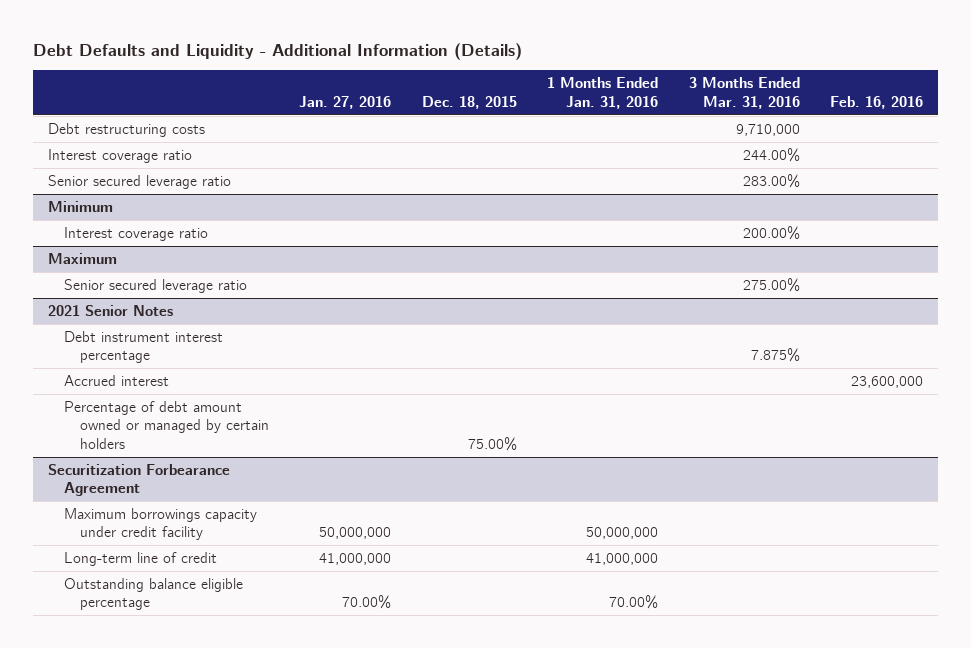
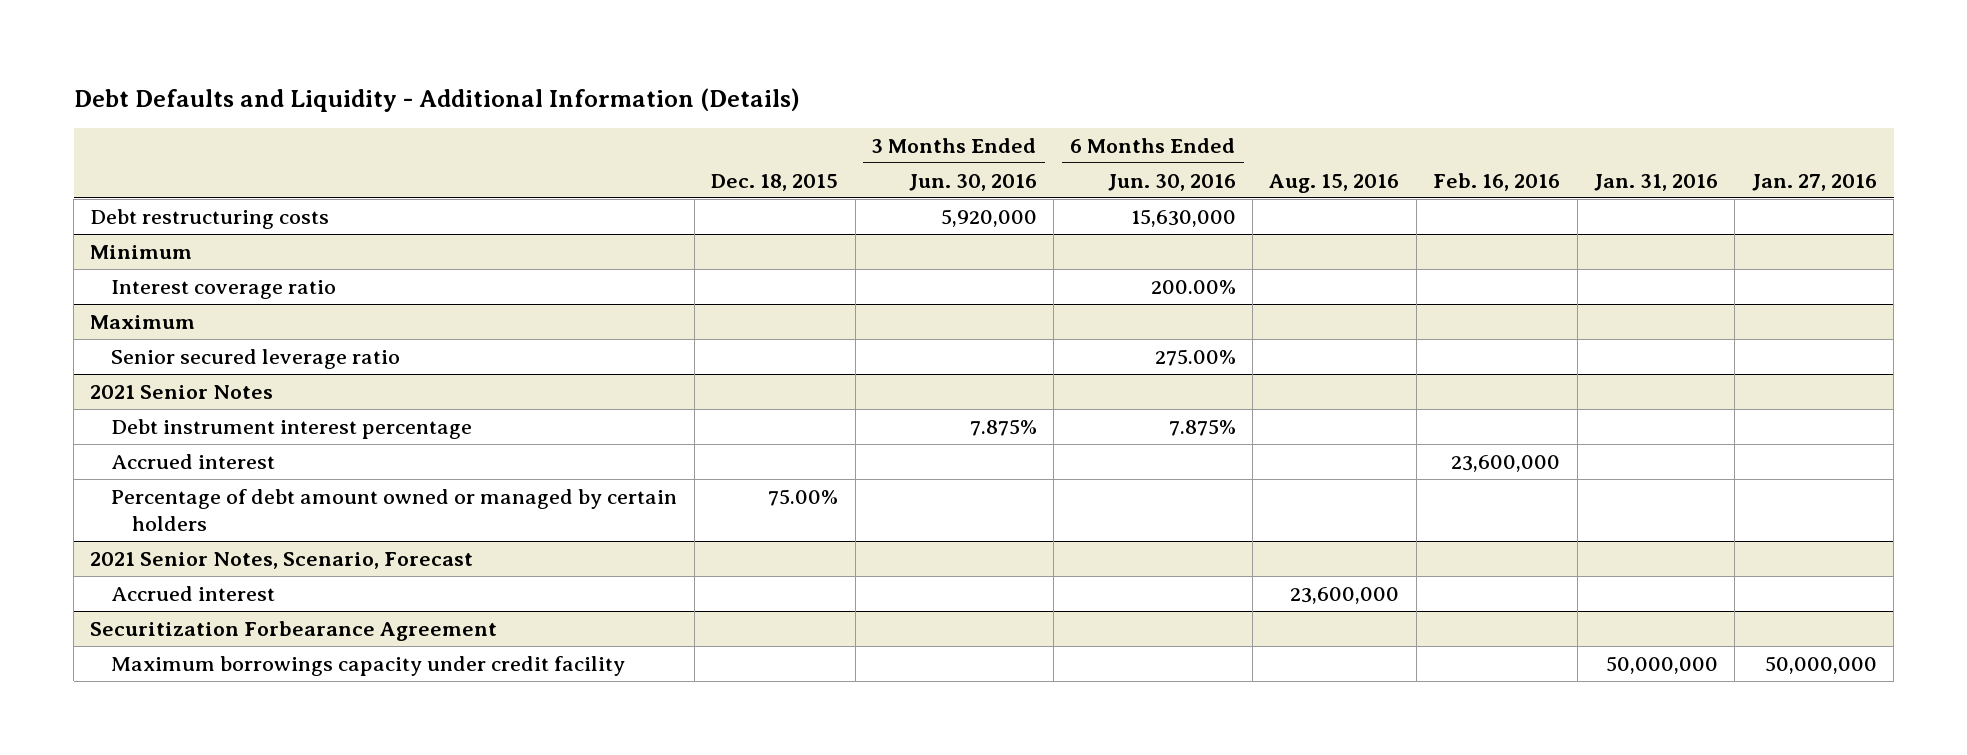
- | Jan. 27, 2016 | Dec. 18, 2015 | 1 Months Ended Jan. 31, 2016 | 3 Months Ended Mar. 31, 2016 | Feb. 16, 2016
+ | Dec. 18, 2015 | 3 Months Ended Jun. 30, 2016 | 6 Months Ended Jun. 30, 2016 | Aug. 15, 2016 | Feb. 16, 2016 | Jan. 31, 2016 | Jan. 27, 2016
- Interest coverage ratio | | | | 244.00% |
- Senior secured leverage ratio | | | | 283.00% |
+ 2021 Senior Notes, Scenario, Forecast
+ Accrued interest | | | | 23,600,000 | | |
@ Securitization Forbearance Agreement
- Long-term line of credit | 41,000,000 | | 41,000,000 | |
- Outstanding balance eligible percentage | 70.00% | | 70.00% | |

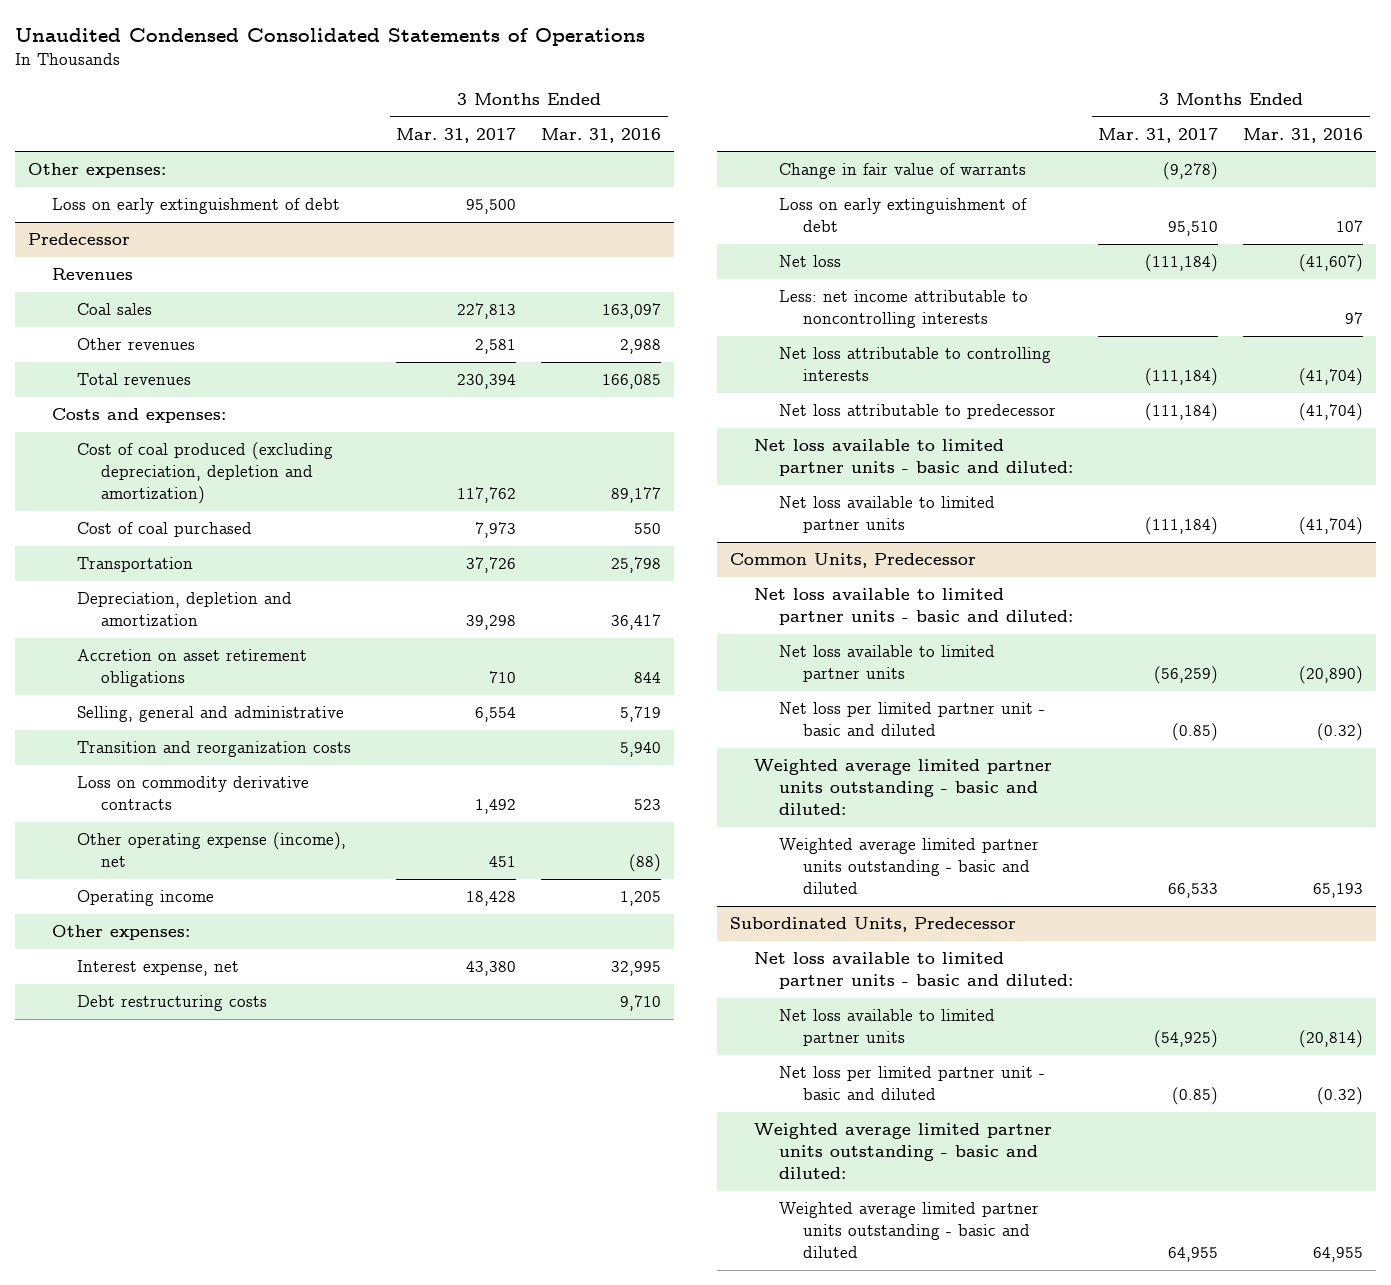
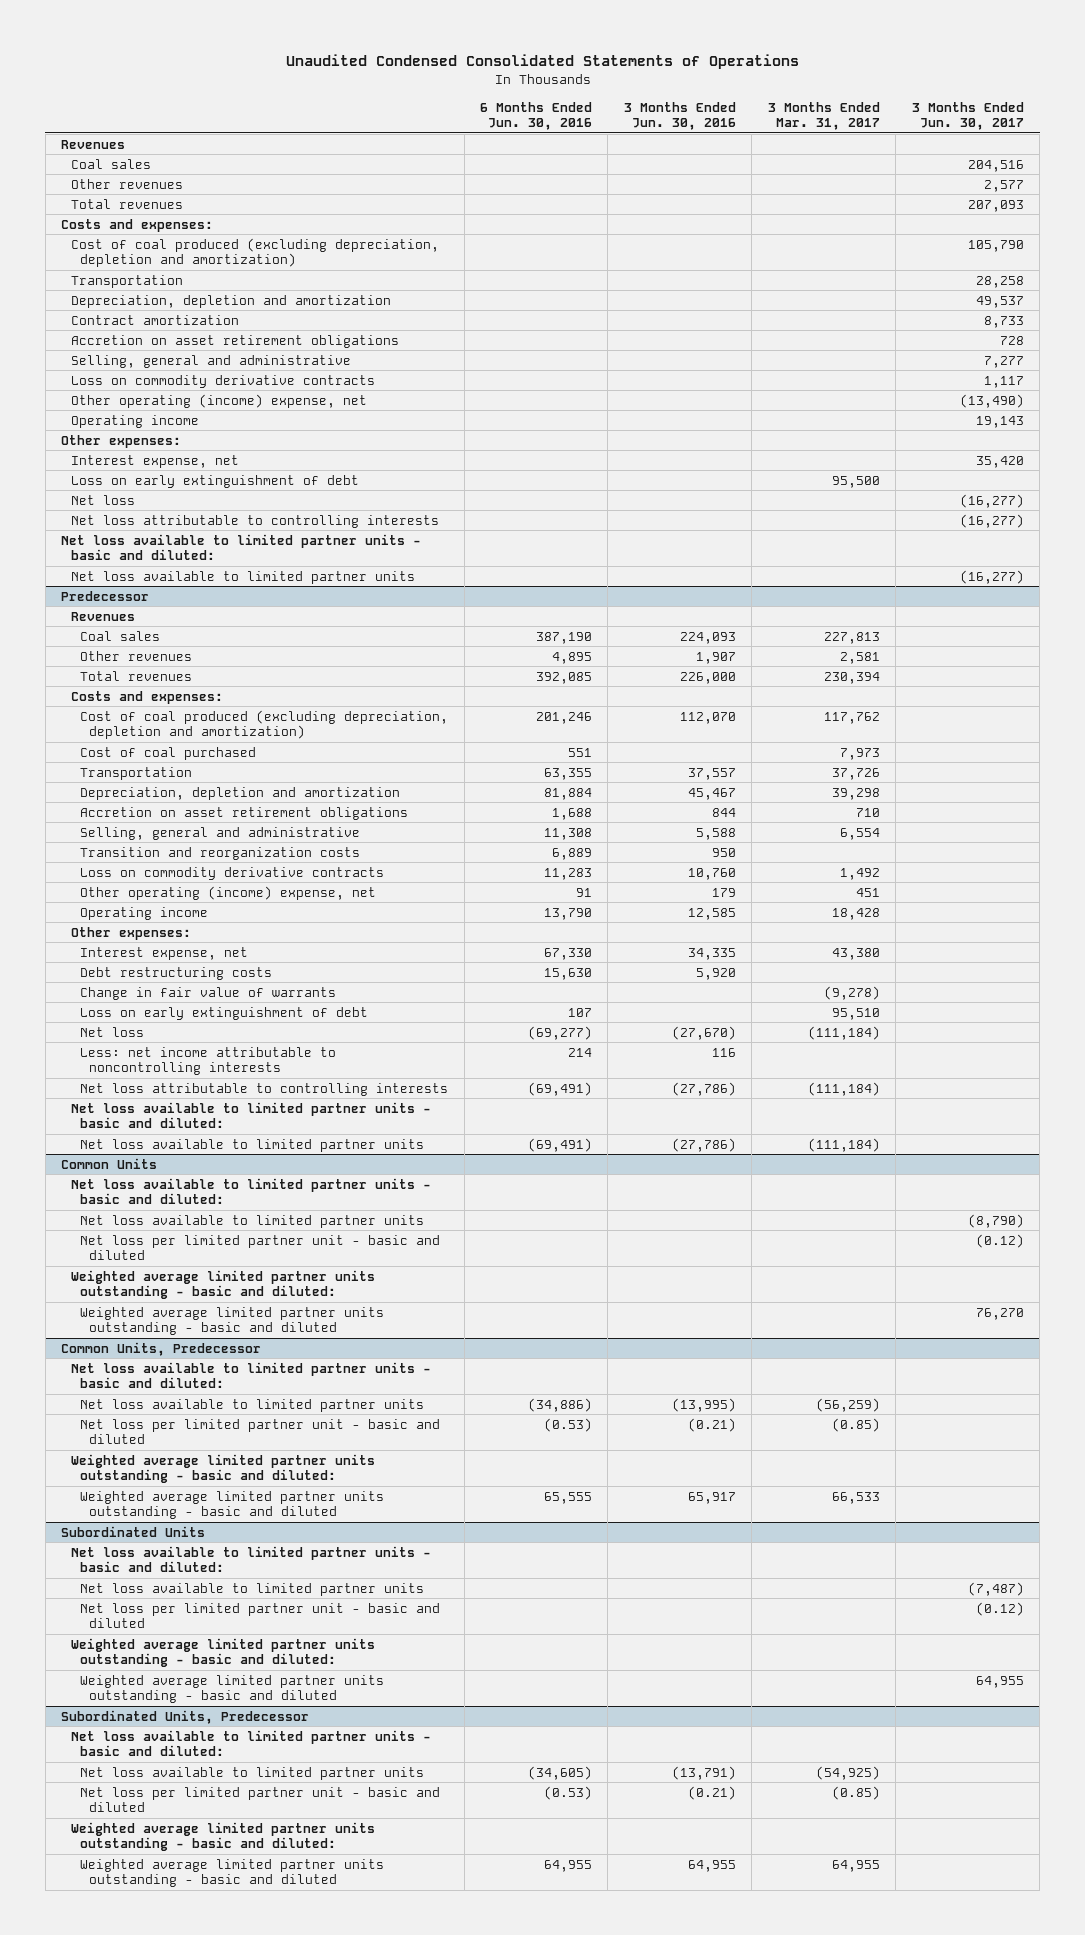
- | 3 Months Ended Mar. 31, 2017 | 3 Months Ended Mar. 31, 2016
+ | 6 Months Ended Jun. 30, 2016 | 3 Months Ended Jun. 30, 2016 | 3 Months Ended Mar. 31, 2017 | 3 Months Ended Jun. 30, 2017
+ Revenues
+ Coal sales | | | | 204,516
+ Other revenues | | | | 2,577
+ Total revenues | | | | 207,093
+ Costs and expenses:
+ Cost of coal produced (excluding depreciation, depletion and amortization) | | | | 105,790
+ Transportation | | | | 28,258
+ Depreciation, depletion and amortization | | | | 49,537
+ Contract amortization | | | | 8,733
+ Accretion on asset retirement obligations | | | | 728
+ Selling, general and administrative | | | | 7,277
+ Loss on commodity derivative contracts | | | | 1,117
+ Other operating (income) expense, net | | | | (13,490)
+ Operating income | | | | 19,143
+ Interest expense, net | | | | 35,420
+ Net loss | | | | (16,277)
+ Net loss attributable to controlling interests | | | | (16,277)
+ Net loss available to limited partner units - basic and diluted:
+ Net loss available to limited partner units | | | | (16,277)
@ Predecessor
- Other operating expense (income), net | 451 | (88)
+ Other operating (income) expense, net | 91 | 179 | 451 |
- Net loss attributable to predecessor | (111,184) | (41,704)
+ Common Units
+ Net loss available to limited partner units - basic and diluted:
+ Net loss available to limited partner units | | | | (8,790)
+ Net loss per limited partner unit - basic and diluted | | | | (0.12)
+ Weighted average limited partner units outstanding - basic and diluted:
+ Weighted average limited partner units outstanding - basic and diluted | | | | 76,270
+ Subordinated Units
+ Net loss available to limited partner units - basic and diluted:
+ Net loss available to limited partner units | | | | (7,487)
+ Net loss per limited partner unit - basic and diluted | | | | (0.12)
+ Weighted average limited partner units outstanding - basic and diluted:
+ Weighted average limited partner units outstanding - basic and diluted | | | | 64,955

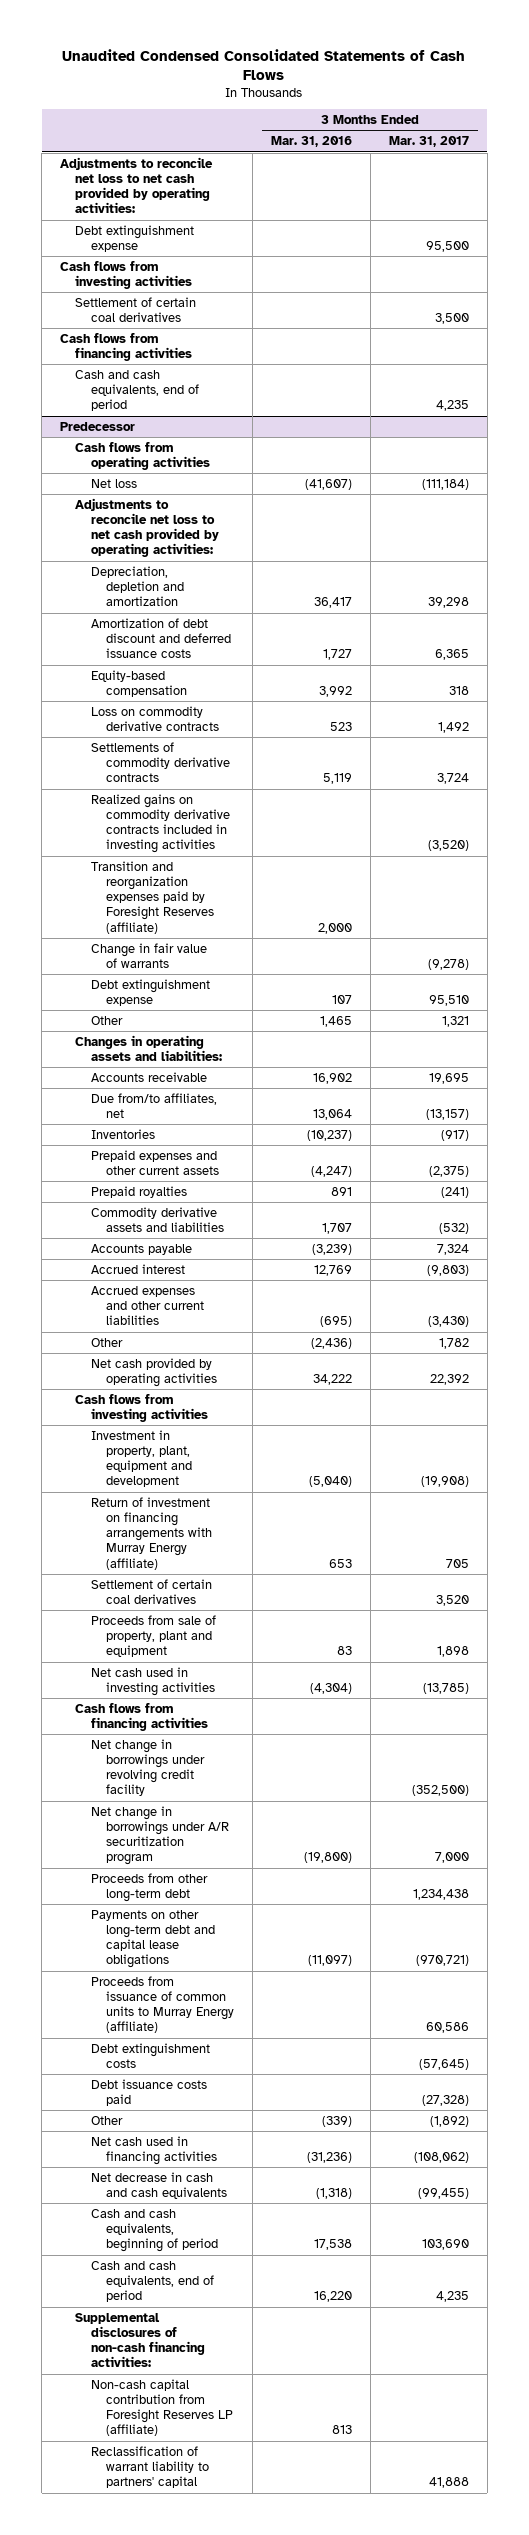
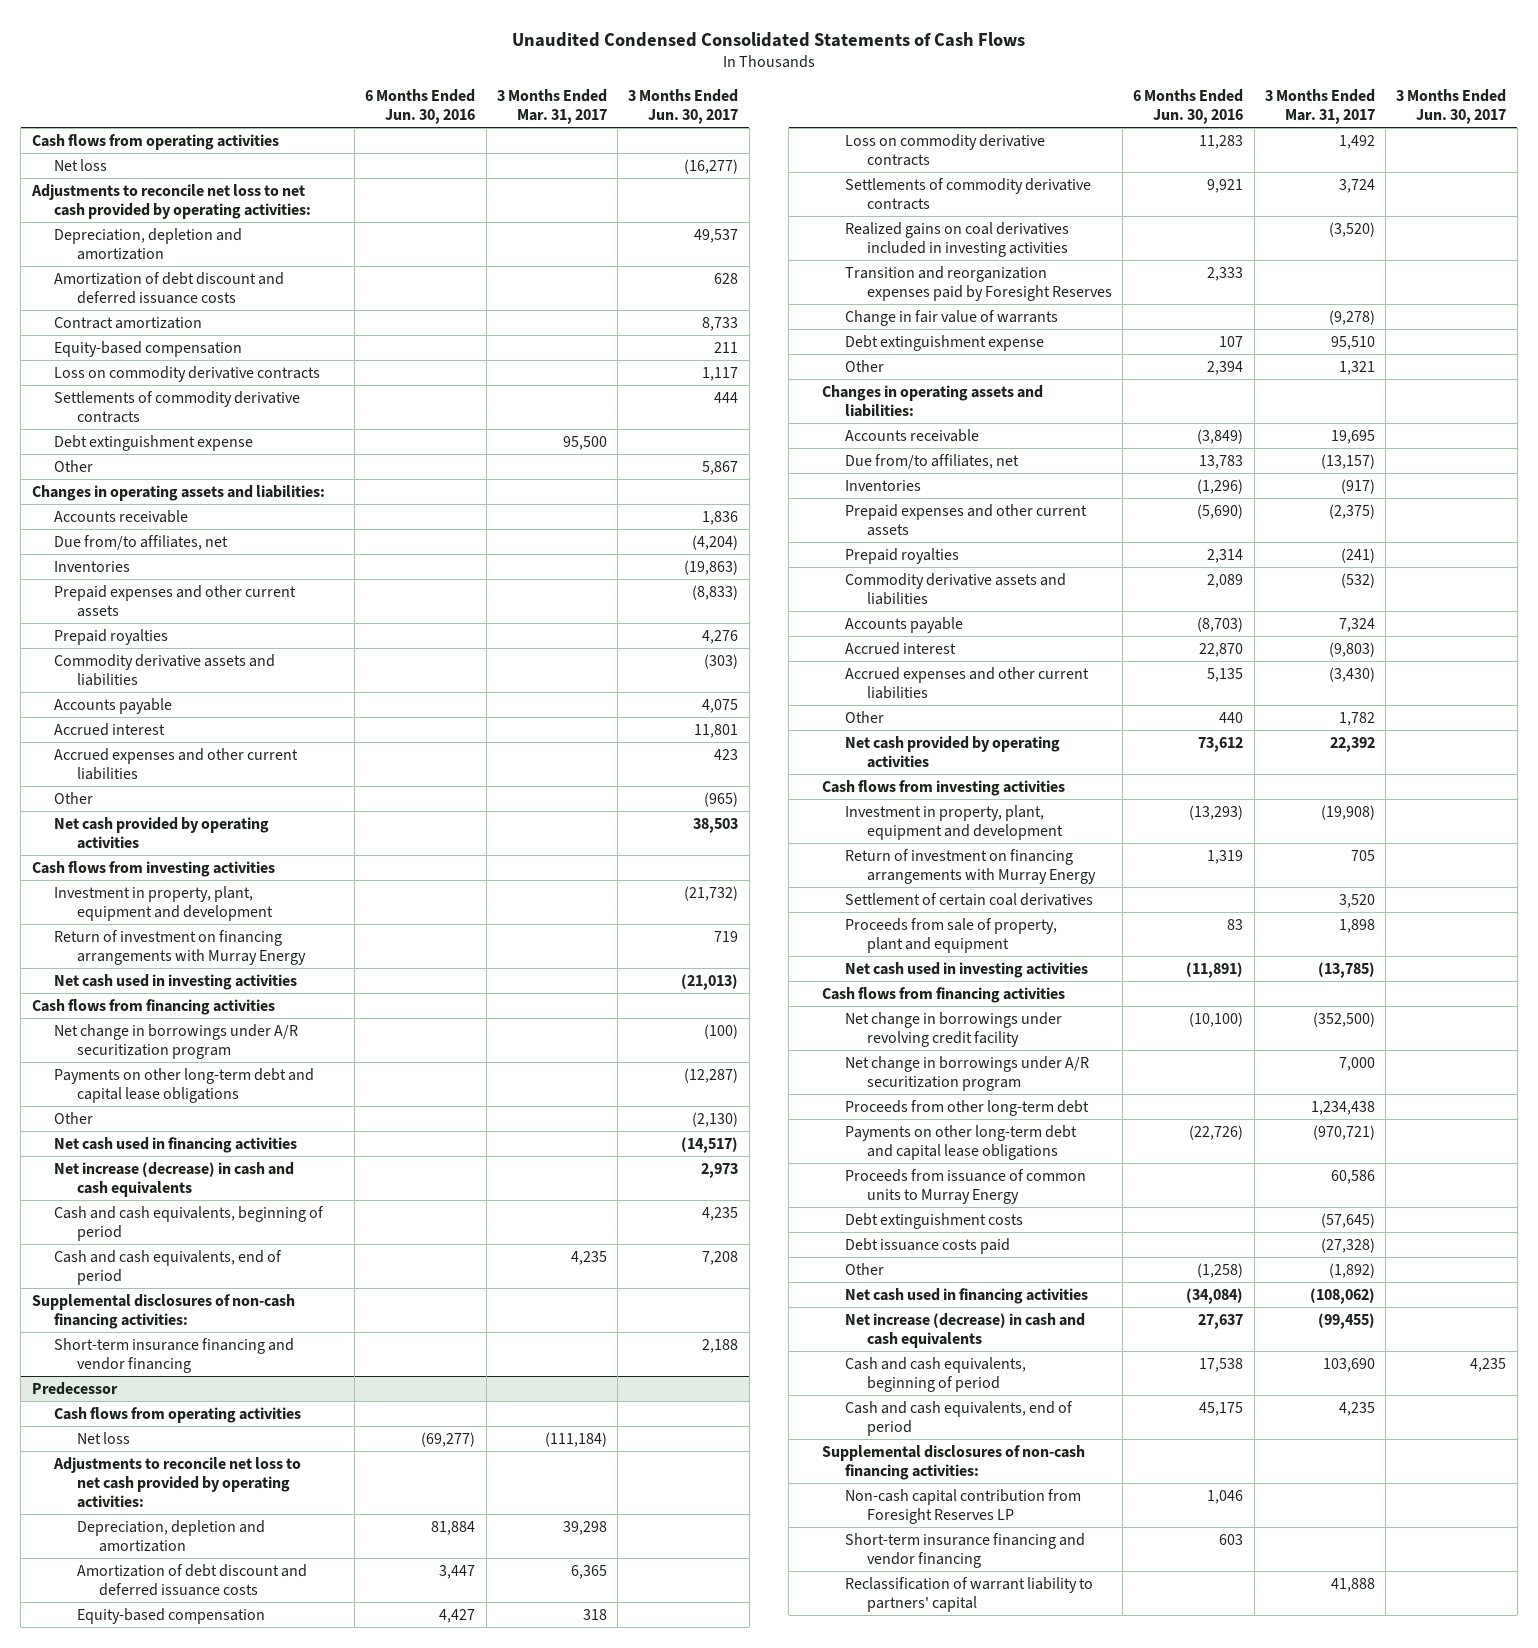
- | 3 Months Ended Mar. 31, 2016 | 3 Months Ended Mar. 31, 2017
+ | 6 Months Ended Jun. 30, 2016 | 3 Months Ended Mar. 31, 2017 | 3 Months Ended Jun. 30, 2017
+ Cash flows from operating activities
+ Net loss | | | (16,277)
+ Depreciation, depletion and amortization | | | 49,537
+ Amortization of debt discount and deferred issuance costs | | | 628
+ Contract amortization | | | 8,733
+ Equity-based compensation | | | 211
+ Loss on commodity derivative contracts | | | 1,117
+ Settlements of commodity derivative contracts | | | 444
+ Other | | | 5,867
+ Changes in operating assets and liabilities:
+ Accounts receivable | | | 1,836
+ Due from/to affiliates, net | | | (4,204)
+ Inventories | | | (19,863)
+ Prepaid expenses and other current assets | | | (8,833)
+ Prepaid royalties | | | 4,276
+ Commodity derivative assets and liabilities | | | (303)
+ Accounts payable | | | 4,075
+ Accrued interest | | | 11,801
+ Accrued expenses and other current liabilities | | | 423
+ Other | | | (965)
+ Net cash provided by operating activities | | | 38,503
- Settlement of certain coal derivatives | | 3,500
+ Investment in property, plant, equipment and development | | | (21,732)
+ Return of investment on financing arrangements with Murray Energy | | | 719
+ Net cash used in investing activities | | | (21,013)
+ Net change in borrowings under A/R securitization program | | | (100)
+ Payments on other long-term debt and capital lease obligations | | | (12,287)
+ Other | | | (2,130)
+ Net cash used in financing activities | | | (14,517)
+ Net increase (decrease) in cash and cash equivalents | | | 2,973
+ Cash and cash equivalents, beginning of period | | | 4,235
+ Supplemental disclosures of non-cash financing activities:
+ Short-term insurance financing and vendor financing | | | 2,188
@ Predecessor
- Realized gains on commodity derivative contracts included in investing activities | | (3,520)
- Transition and reorganization expenses paid by Foresight Reserves (affiliate) | 2,000 |
+ Realized gains on coal derivatives included in investing activities | | (3,520) |
+ Transition and reorganization expenses paid by Foresight Reserves | 2,333 | |
- Return of investment on financing arrangements with Murray Energy (affiliate) | 653 | 705
+ Return of investment on financing arrangements with Murray Energy | 1,319 | 705 |
- Proceeds from issuance of common units to Murray Energy (affiliate) | | 60,586
+ Proceeds from issuance of common units to Murray Energy | | 60,586 |
- Net decrease in cash and cash equivalents | (1,318) | (99,455)
+ Net increase (decrease) in cash and cash equivalents | 27,637 | (99,455) |
- Non-cash capital contribution from Foresight Reserves LP (affiliate) | 813 |
+ Non-cash capital contribution from Foresight Reserves LP | 1,046 | |
+ Short-term insurance financing and vendor financing | 603 | |

